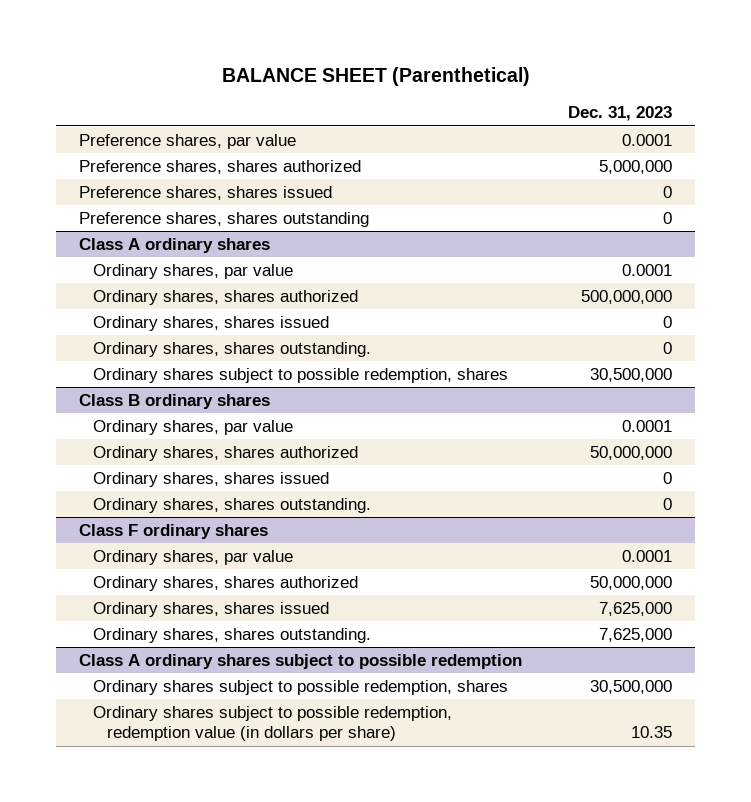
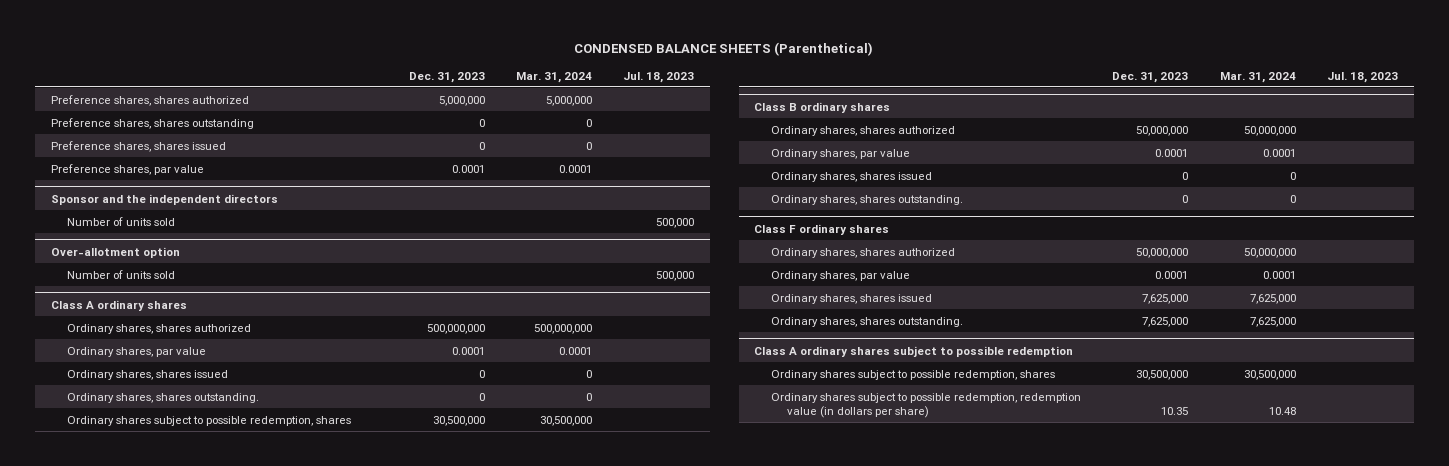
- BALANCE SHEET (Parenthetical)
+ CONDENSED BALANCE SHEETS (Parenthetical)
- | Dec. 31, 2023
+ | Dec. 31, 2023 | Mar. 31, 2024 | Jul. 18, 2023
moved down: Preference shares, shares issued | 0 | 0 |
moved down: Preference shares, par value | 0.0001 | 0.0001 |
+ Sponsor and the independent directors
+ Number of units sold | | | 500,000
+ Over-allotment option
+ Number of units sold | | | 500,000
@ Class A ordinary shares
moved down: Ordinary shares, par value | 0.0001 | 0.0001 |
@ Class B ordinary shares
moved down: Ordinary shares, par value | 0.0001 | 0.0001 |
@ Class F ordinary shares
moved down: Ordinary shares, par value | 0.0001 | 0.0001 |

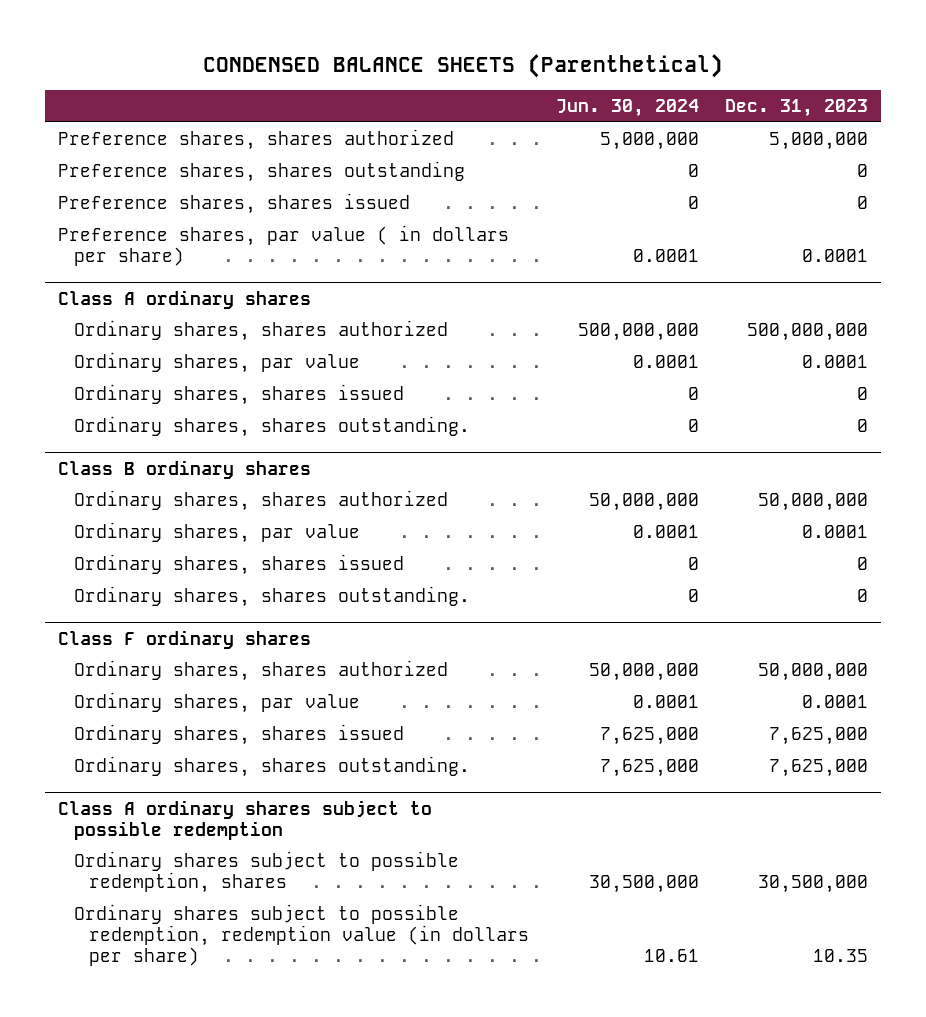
- | Dec. 31, 2023 | Mar. 31, 2024 | Jul. 18, 2023
+ | Jun. 30, 2024 | Dec. 31, 2023
- Preference shares, par value | 0.0001 | 0.0001 |
- Sponsor and the independent directors
- Number of units sold | | | 500,000
- Over-allotment option
- Number of units sold | | | 500,000
+ Preference shares, par value ( in dollars per share) | 0.0001 | 0.0001
@ Class A ordinary shares
- Ordinary shares subject to possible redemption, shares | 30,500,000 | 30,500,000 |

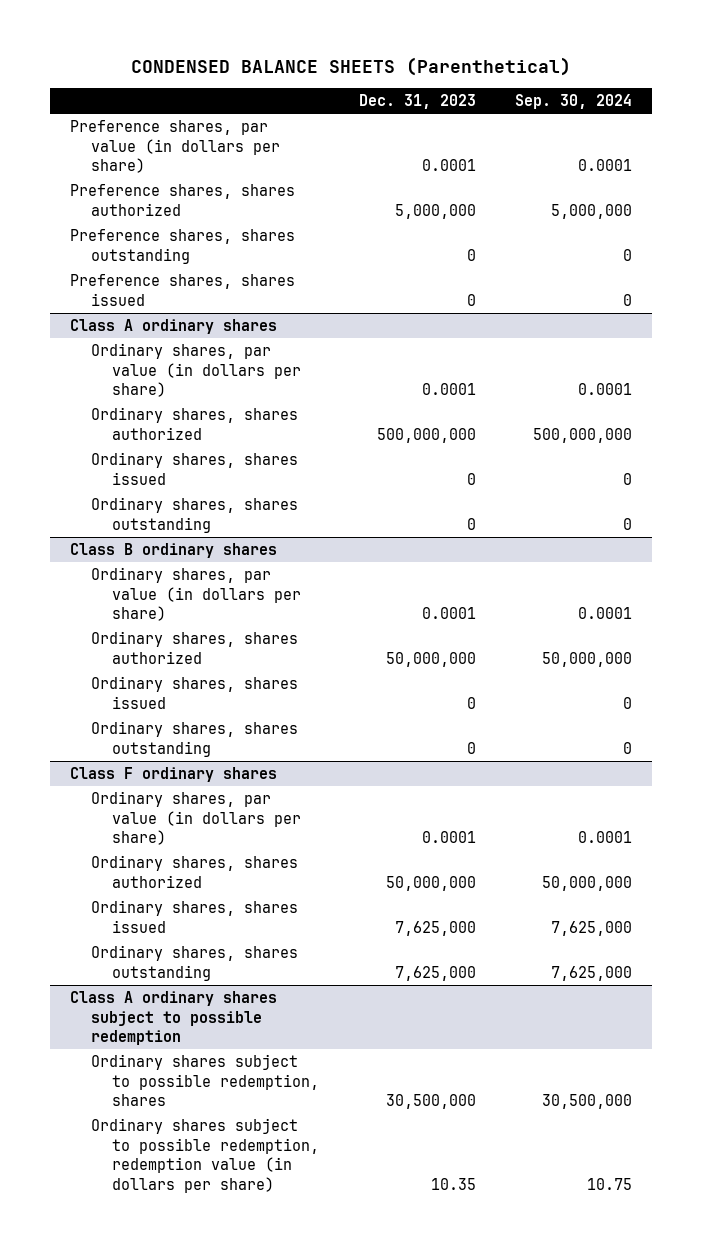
- | Jun. 30, 2024 | Dec. 31, 2023
+ | Dec. 31, 2023 | Sep. 30, 2024
+ Preference shares, par value (in dollars per share) | 0.0001 | 0.0001
- Preference shares, par value ( in dollars per share) | 0.0001 | 0.0001
@ Class A ordinary shares
+ Ordinary shares, par value (in dollars per share) | 0.0001 | 0.0001
- Ordinary shares, par value | 0.0001 | 0.0001
- Ordinary shares, shares outstanding. | 0 | 0
+ Ordinary shares, shares outstanding | 0 | 0
@ Class B ordinary shares
+ Ordinary shares, par value (in dollars per share) | 0.0001 | 0.0001
- Ordinary shares, par value | 0.0001 | 0.0001
- Ordinary shares, shares outstanding. | 0 | 0
+ Ordinary shares, shares outstanding | 0 | 0
@ Class F ordinary shares
+ Ordinary shares, par value (in dollars per share) | 0.0001 | 0.0001
- Ordinary shares, par value | 0.0001 | 0.0001
- Ordinary shares, shares outstanding. | 7,625,000 | 7,625,000
+ Ordinary shares, shares outstanding | 7,625,000 | 7,625,000

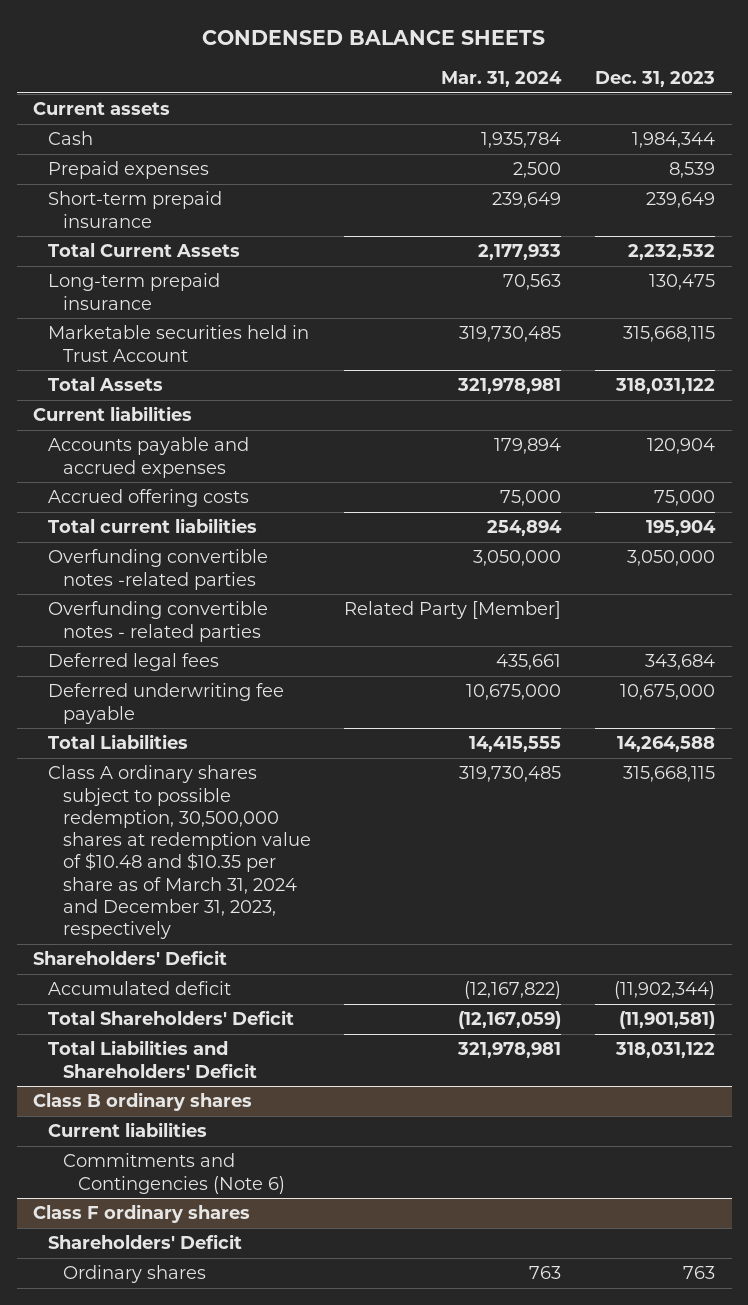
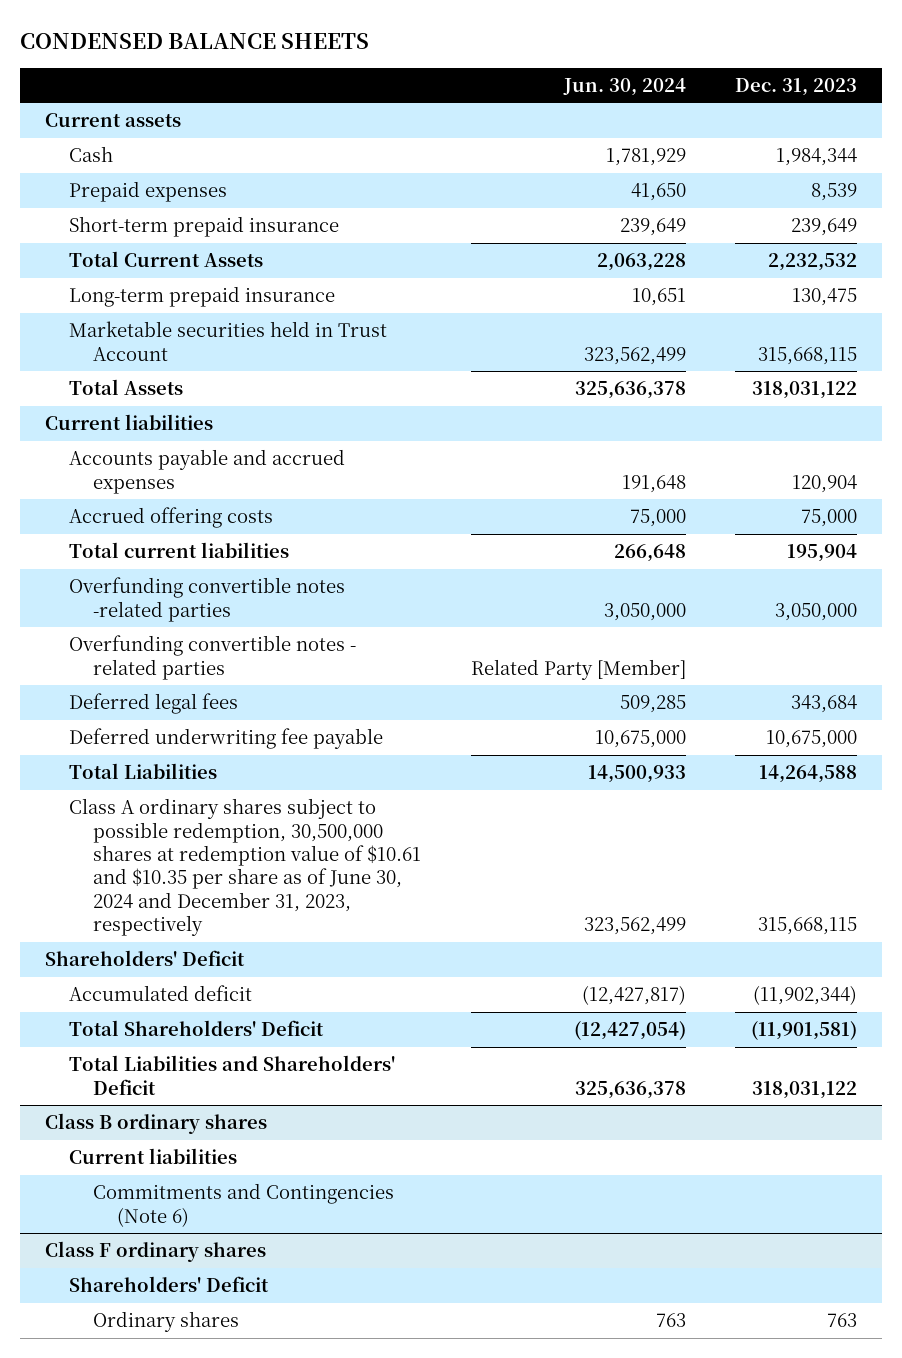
- | Mar. 31, 2024 | Dec. 31, 2023
+ | Jun. 30, 2024 | Dec. 31, 2023
- Class A ordinary shares subject to possible redemption, 30,500,000 shares at redemption value of $10.48 and $10.35 per share as of March 31, 2024 and December 31, 2023, respectively | 319,730,485 | 315,668,115
+ Class A ordinary shares subject to possible redemption, 30,500,000 shares at redemption value of $10.61 and $10.35 per share as of June 30, 2024 and December 31, 2023, respectively | 323,562,499 | 315,668,115

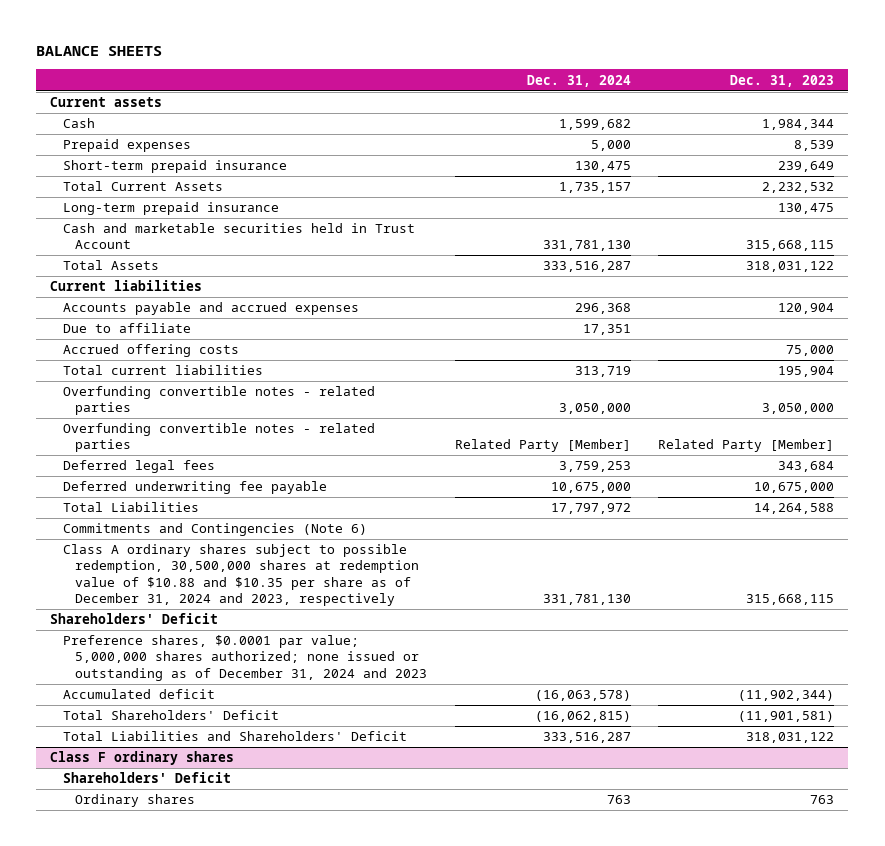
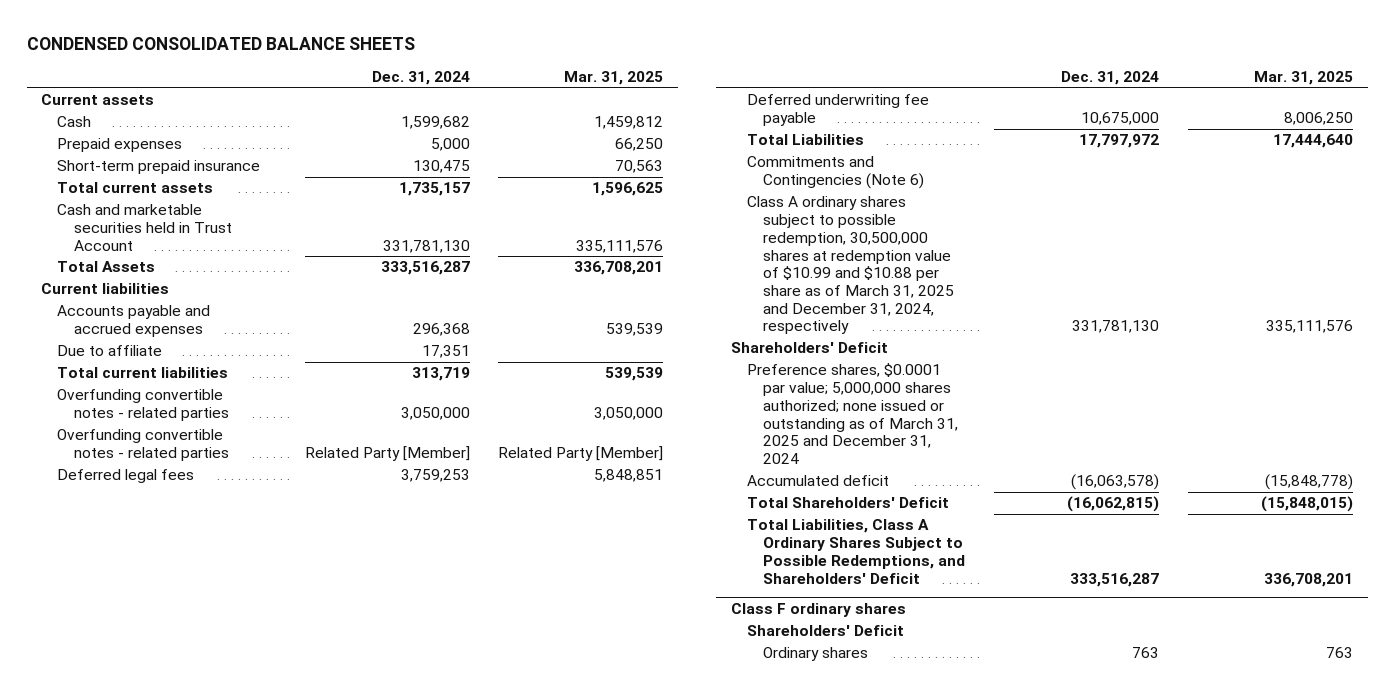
- BALANCE SHEETS
+ CONDENSED CONSOLIDATED BALANCE SHEETS
- | Dec. 31, 2024 | Dec. 31, 2023
+ | Dec. 31, 2024 | Mar. 31, 2025
- Total Current Assets | 1,735,157 | 2,232,532
- Long-term prepaid insurance | | 130,475
+ Total current assets | 1,735,157 | 1,596,625
- Accrued offering costs | | 75,000
- Class A ordinary shares subject to possible redemption, 30,500,000 shares at redemption value of $10.88 and $10.35 per share as of December 31, 2024 and 2023, respectively | 331,781,130 | 315,668,115
+ Class A ordinary shares subject to possible redemption, 30,500,000 shares at redemption value of $10.99 and $10.88 per share as of March 31, 2025 and December 31, 2024, respectively | 331,781,130 | 335,111,576
- Preference shares, $0.0001 par value; 5,000,000 shares authorized; none issued or outstanding as of December 31, 2024 and 2023
+ Preference shares, $0.0001 par value; 5,000,000 shares authorized; none issued or outstanding as of March 31, 2025 and December 31, 2024
- Total Liabilities and Shareholders' Deficit | 333,516,287 | 318,031,122
+ Total Liabilities, Class A Ordinary Shares Subject to Possible Redemptions, and Shareholders' Deficit | 333,516,287 | 336,708,201

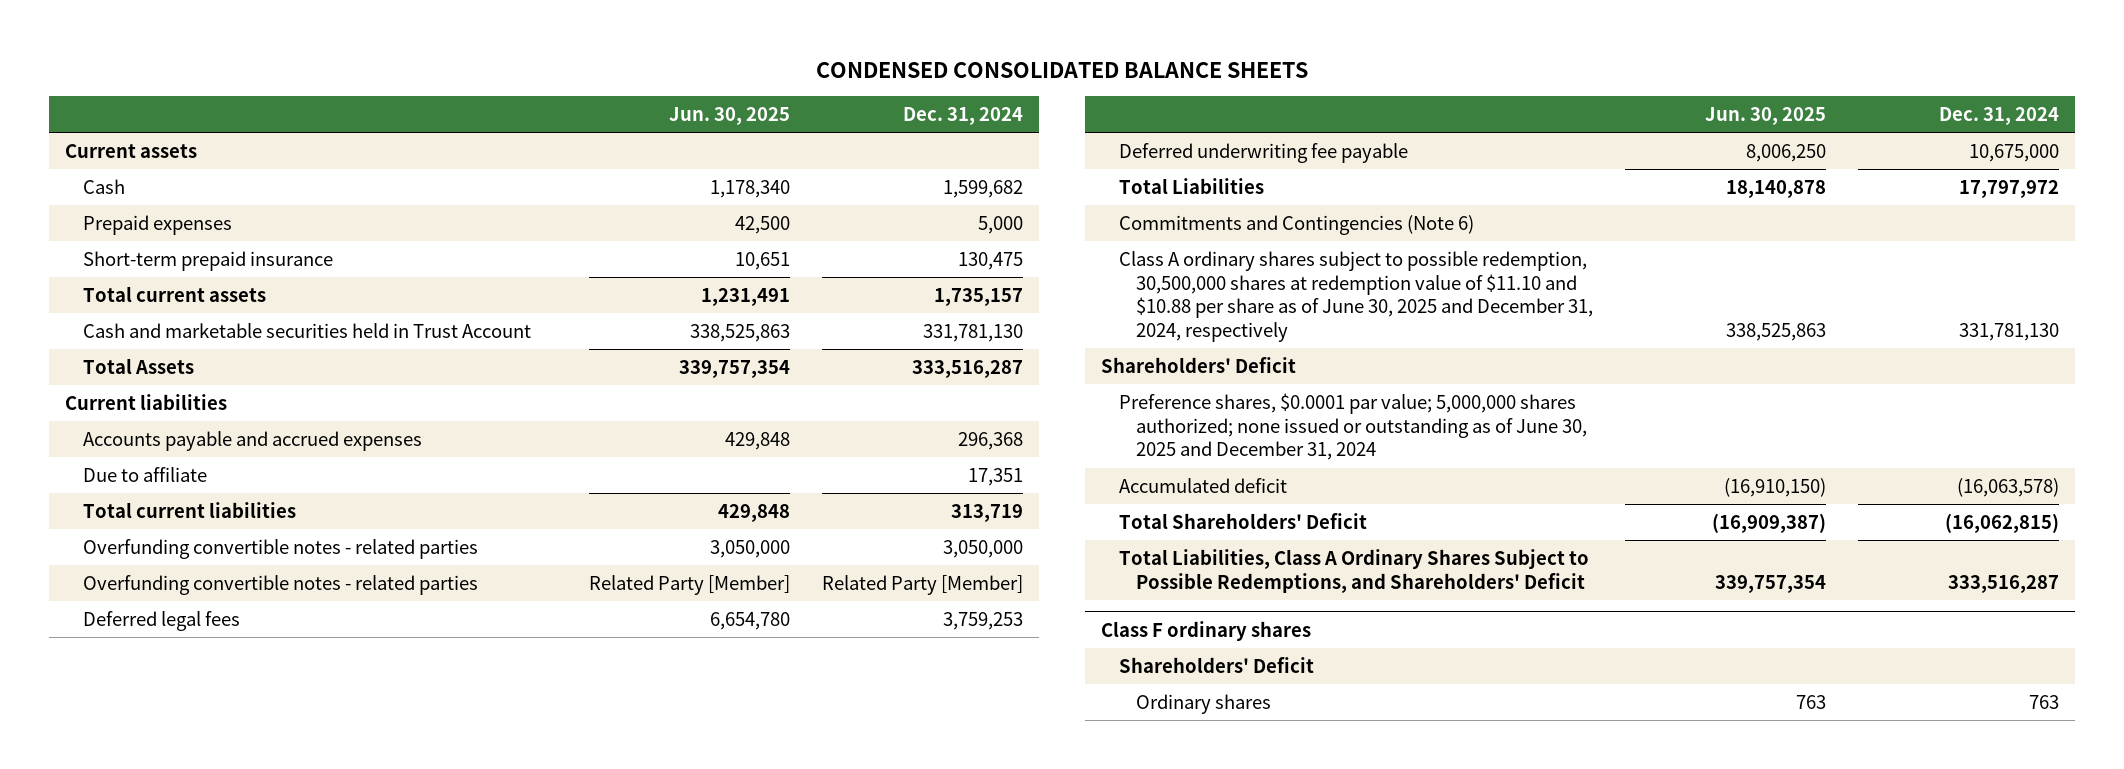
- | Dec. 31, 2024 | Mar. 31, 2025
+ | Jun. 30, 2025 | Dec. 31, 2024
- Class A ordinary shares subject to possible redemption, 30,500,000 shares at redemption value of $10.99 and $10.88 per share as of March 31, 2025 and December 31, 2024, respectively | 331,781,130 | 335,111,576
+ Class A ordinary shares subject to possible redemption, 30,500,000 shares at redemption value of $11.10 and $10.88 per share as of June 30, 2025 and December 31, 2024, respectively | 338,525,863 | 331,781,130
- Preference shares, $0.0001 par value; 5,000,000 shares authorized; none issued or outstanding as of March 31, 2025 and December 31, 2024
+ Preference shares, $0.0001 par value; 5,000,000 shares authorized; none issued or outstanding as of June 30, 2025 and December 31, 2024

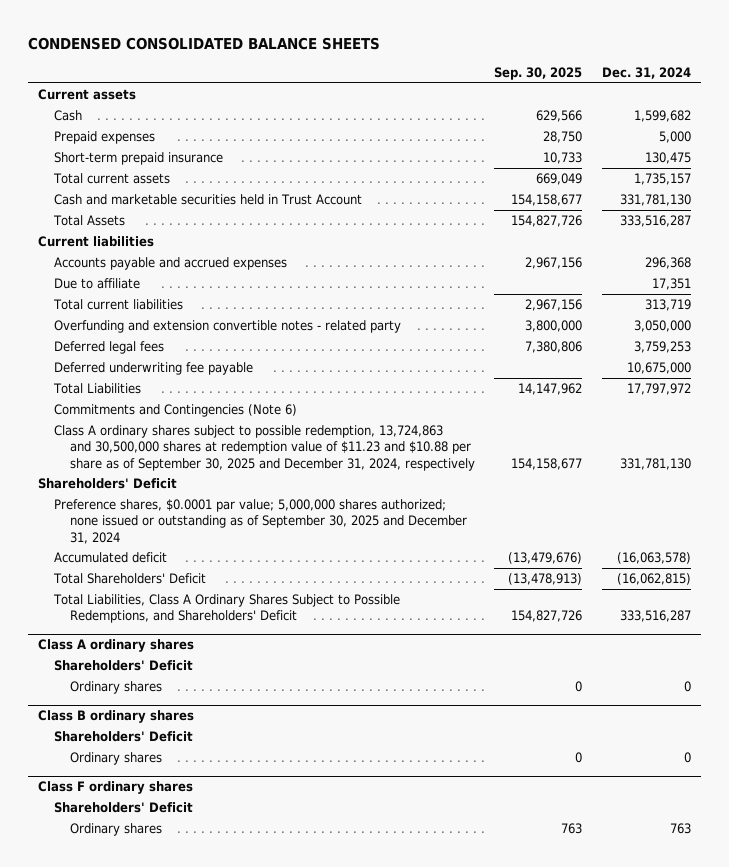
- | Jun. 30, 2025 | Dec. 31, 2024
+ | Sep. 30, 2025 | Dec. 31, 2024
- Overfunding convertible notes - related parties | 3,050,000 | 3,050,000
- Overfunding convertible notes - related parties | Related Party [Member] | Related Party [Member]
+ Overfunding and extension convertible notes - related party | 3,800,000 | 3,050,000
- Class A ordinary shares subject to possible redemption, 30,500,000 shares at redemption value of $11.10 and $10.88 per share as of June 30, 2025 and December 31, 2024, respectively | 338,525,863 | 331,781,130
+ Class A ordinary shares subject to possible redemption, 13,724,863 and 30,500,000 shares at redemption value of $11.23 and $10.88 per share as of September 30, 2025 and December 31, 2024, respectively | 154,158,677 | 331,781,130
- Preference shares, $0.0001 par value; 5,000,000 shares authorized; none issued or outstanding as of June 30, 2025 and December 31, 2024
+ Preference shares, $0.0001 par value; 5,000,000 shares authorized; none issued or outstanding as of September 30, 2025 and December 31, 2024
+ Class A ordinary shares
+ Shareholders' Deficit
+ Ordinary shares | 0 | 0
+ Class B ordinary shares
+ Shareholders' Deficit
+ Ordinary shares | 0 | 0

